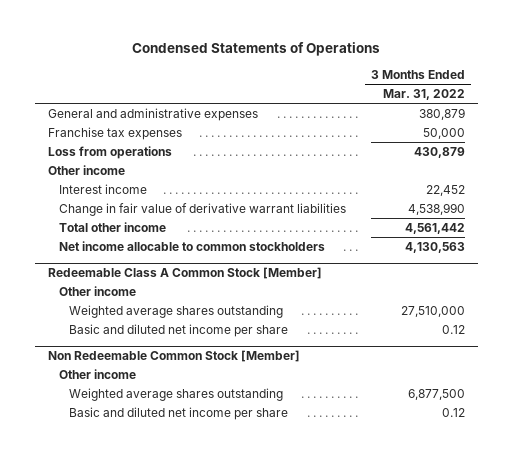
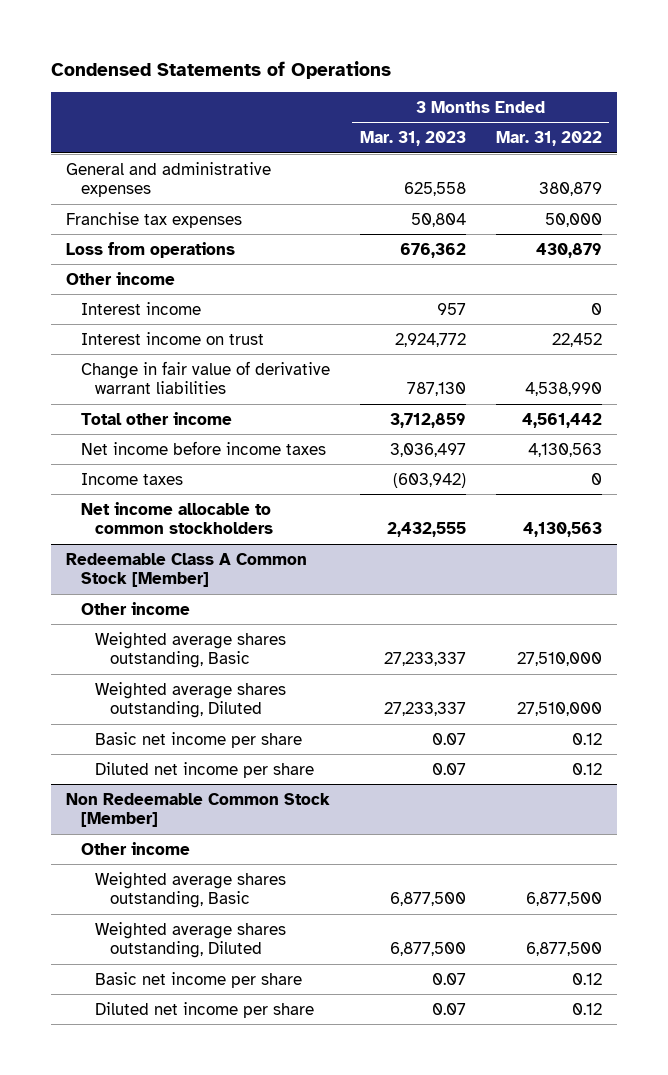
- | 3 Months Ended Mar. 31, 2022
+ | 3 Months Ended Mar. 31, 2023 | 3 Months Ended Mar. 31, 2022
- Interest income | 22,452
+ Interest income | 957 | 0
+ Interest income on trust | 2,924,772 | 22,452
+ Net income before income taxes | 3,036,497 | 4,130,563
+ Income taxes | (603,942) | 0
@ Redeemable Class A Common Stock [Member]
- Weighted average shares outstanding | 27,510,000
- Basic and diluted net income per share | 0.12
+ Weighted average shares outstanding, Basic | 27,233,337 | 27,510,000
+ Weighted average shares outstanding, Diluted | 27,233,337 | 27,510,000
+ Basic net income per share | 0.07 | 0.12
+ Diluted net income per share | 0.07 | 0.12
@ Non Redeemable Common Stock [Member]
- Weighted average shares outstanding | 6,877,500
- Basic and diluted net income per share | 0.12
+ Weighted average shares outstanding, Basic | 6,877,500 | 6,877,500
+ Weighted average shares outstanding, Diluted | 6,877,500 | 6,877,500
+ Basic net income per share | 0.07 | 0.12
+ Diluted net income per share | 0.07 | 0.12

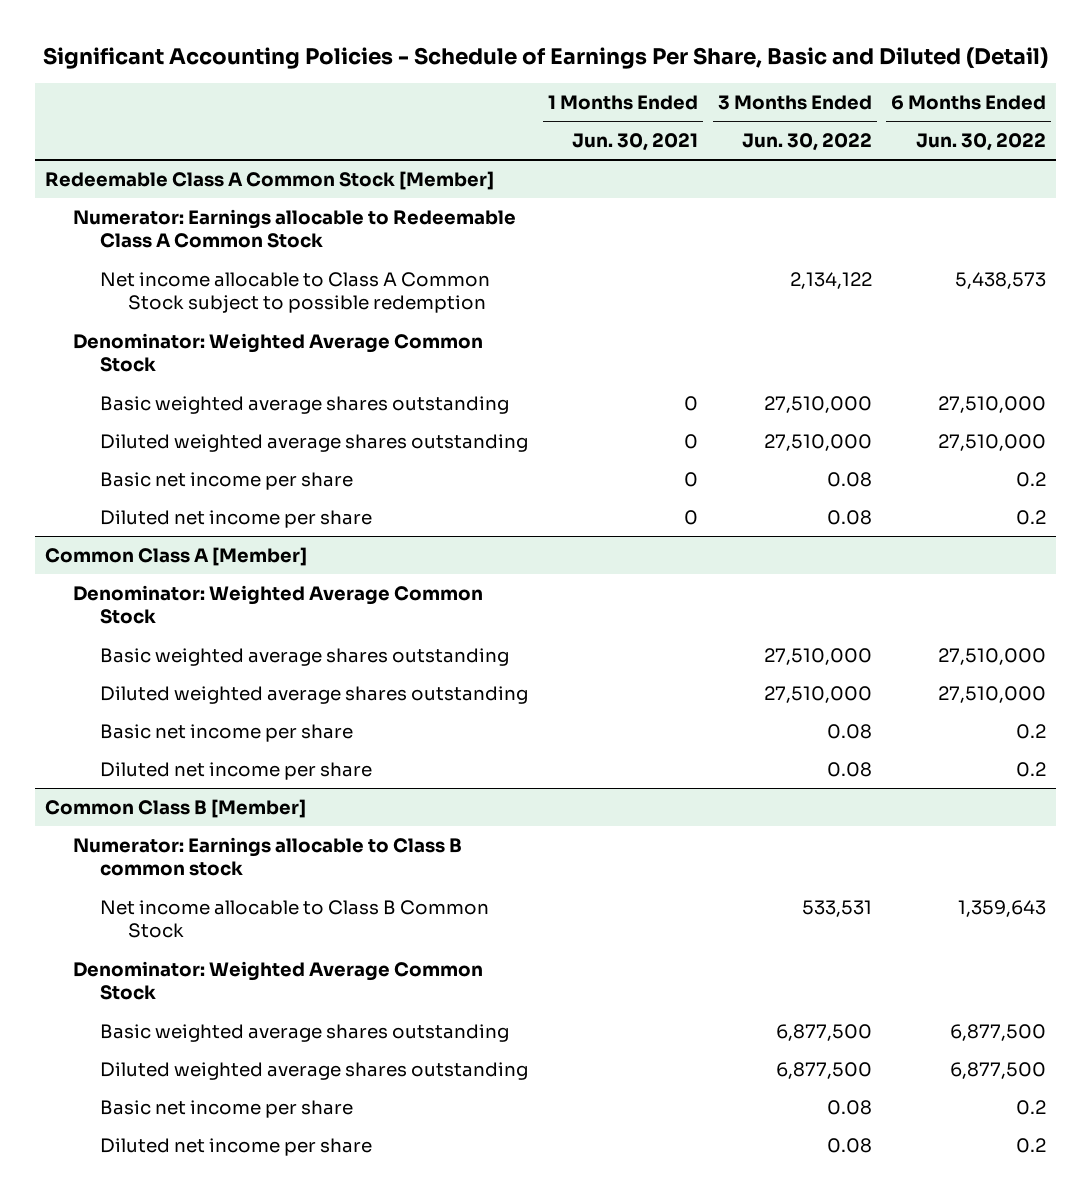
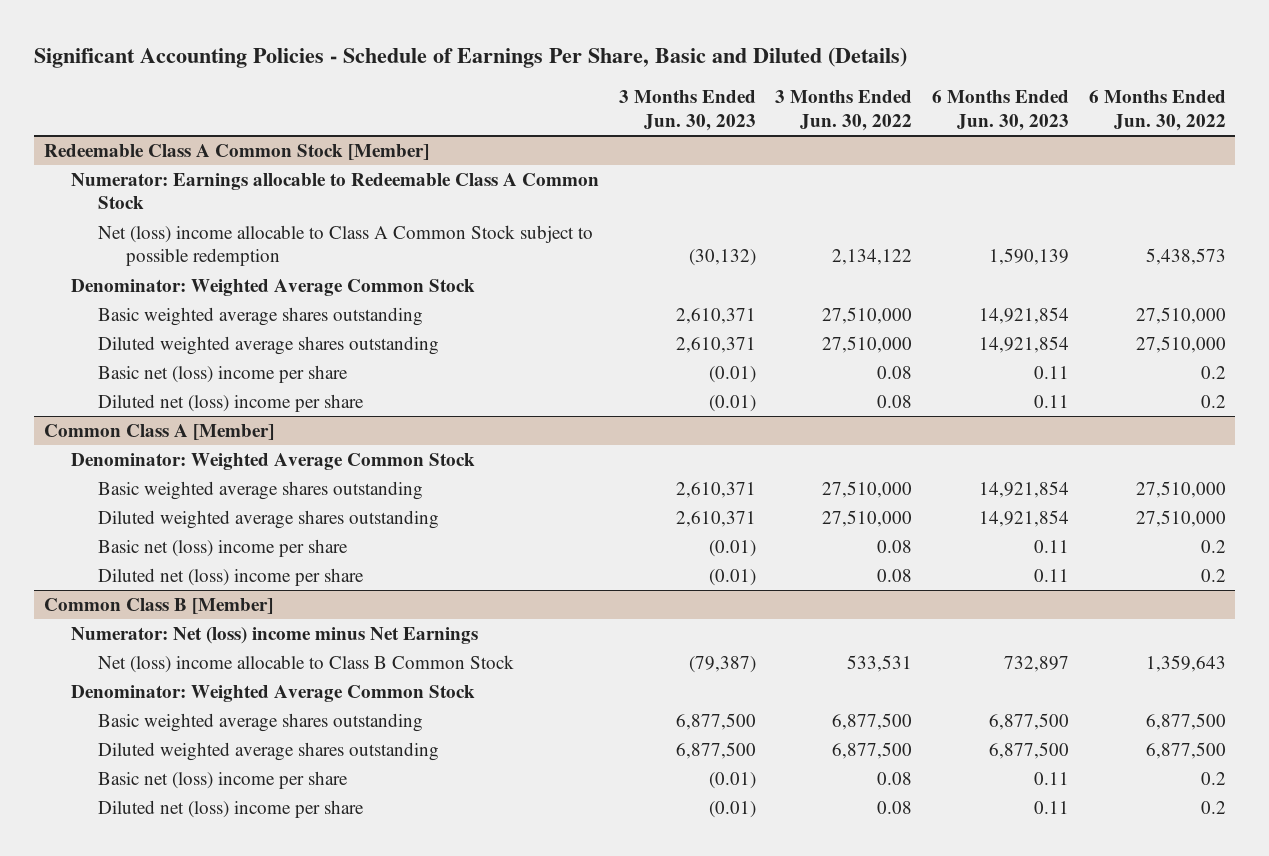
- Significant Accounting Policies - Schedule of Earnings Per Share, Basic and Diluted (Detail)
+ Significant Accounting Policies - Schedule of Earnings Per Share, Basic and Diluted (Details)
- | 1 Months Ended Jun. 30, 2021 | 3 Months Ended Jun. 30, 2022 | 6 Months Ended Jun. 30, 2022
+ | 3 Months Ended Jun. 30, 2023 | 3 Months Ended Jun. 30, 2022 | 6 Months Ended Jun. 30, 2023 | 6 Months Ended Jun. 30, 2022
@ Redeemable Class A Common Stock [Member]
- Net income allocable to Class A Common Stock subject to possible redemption | | 2,134,122 | 5,438,573
+ Net (loss) income allocable to Class A Common Stock subject to possible redemption | (30,132) | 2,134,122 | 1,590,139 | 5,438,573
- Basic net income per share | 0 | 0.08 | 0.2
- Diluted net income per share | 0 | 0.08 | 0.2
+ Basic net (loss) income per share | (0.01) | 0.08 | 0.11 | 0.2
+ Diluted net (loss) income per share | (0.01) | 0.08 | 0.11 | 0.2
@ Common Class A [Member]
- Basic net income per share | | 0.08 | 0.2
- Diluted net income per share | | 0.08 | 0.2
+ Basic net (loss) income per share | (0.01) | 0.08 | 0.11 | 0.2
+ Diluted net (loss) income per share | (0.01) | 0.08 | 0.11 | 0.2
@ Common Class B [Member]
- Numerator: Earnings allocable to Class B common stock
- Net income allocable to Class B Common Stock | | 533,531 | 1,359,643
+ Numerator: Net (loss) income minus Net Earnings
+ Net (loss) income allocable to Class B Common Stock | (79,387) | 533,531 | 732,897 | 1,359,643
- Basic net income per share | | 0.08 | 0.2
- Diluted net income per share | | 0.08 | 0.2
+ Basic net (loss) income per share | (0.01) | 0.08 | 0.11 | 0.2
+ Diluted net (loss) income per share | (0.01) | 0.08 | 0.11 | 0.2

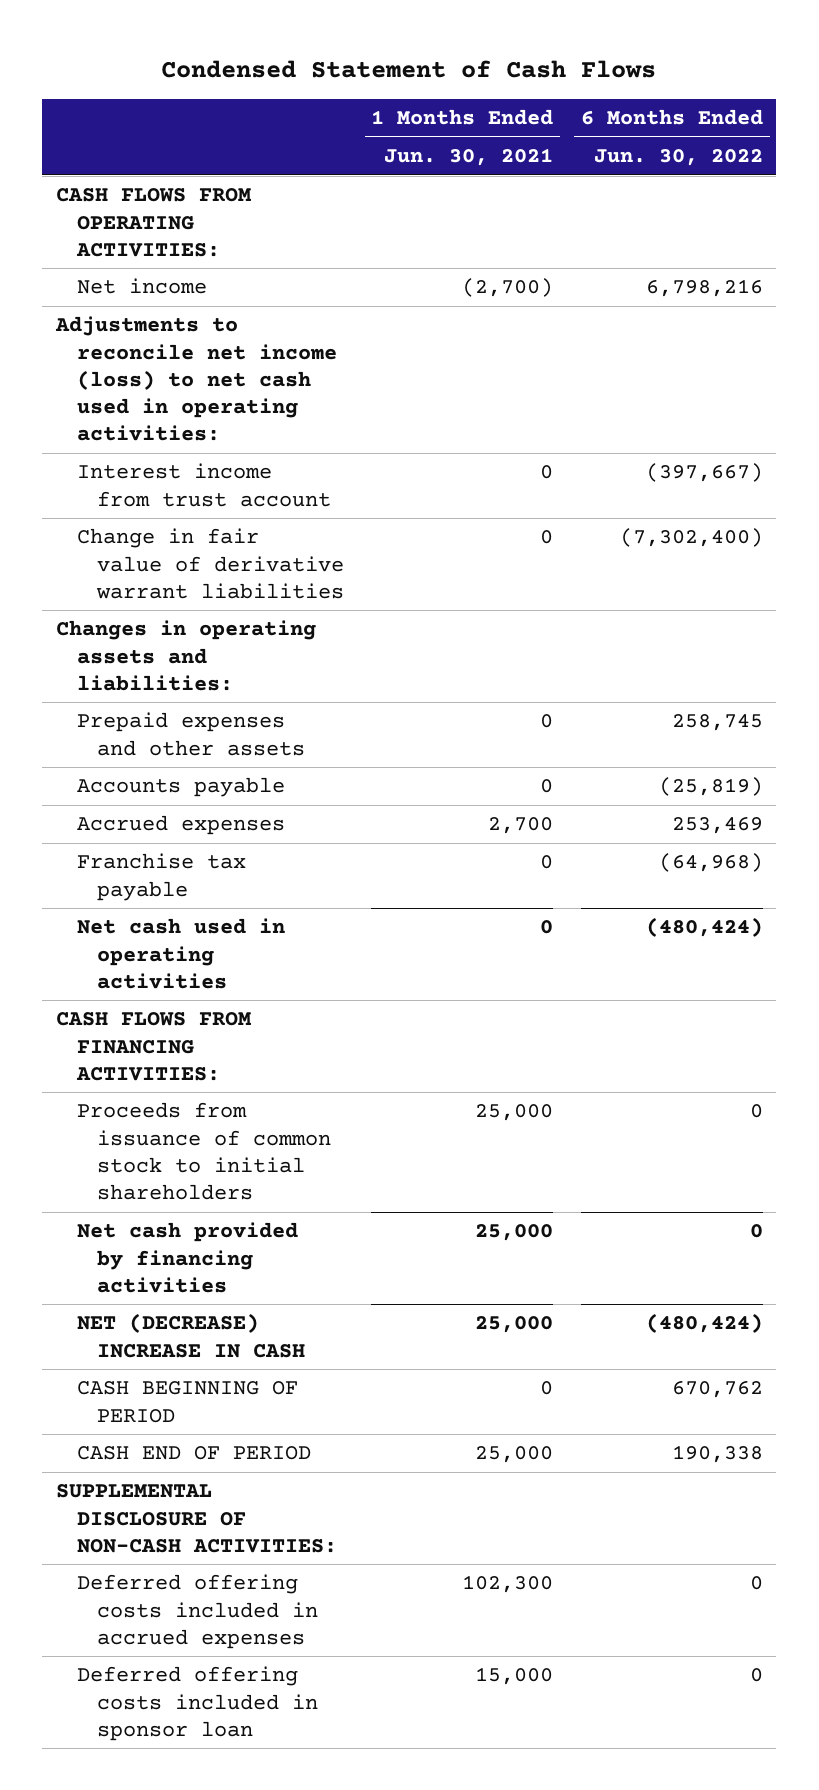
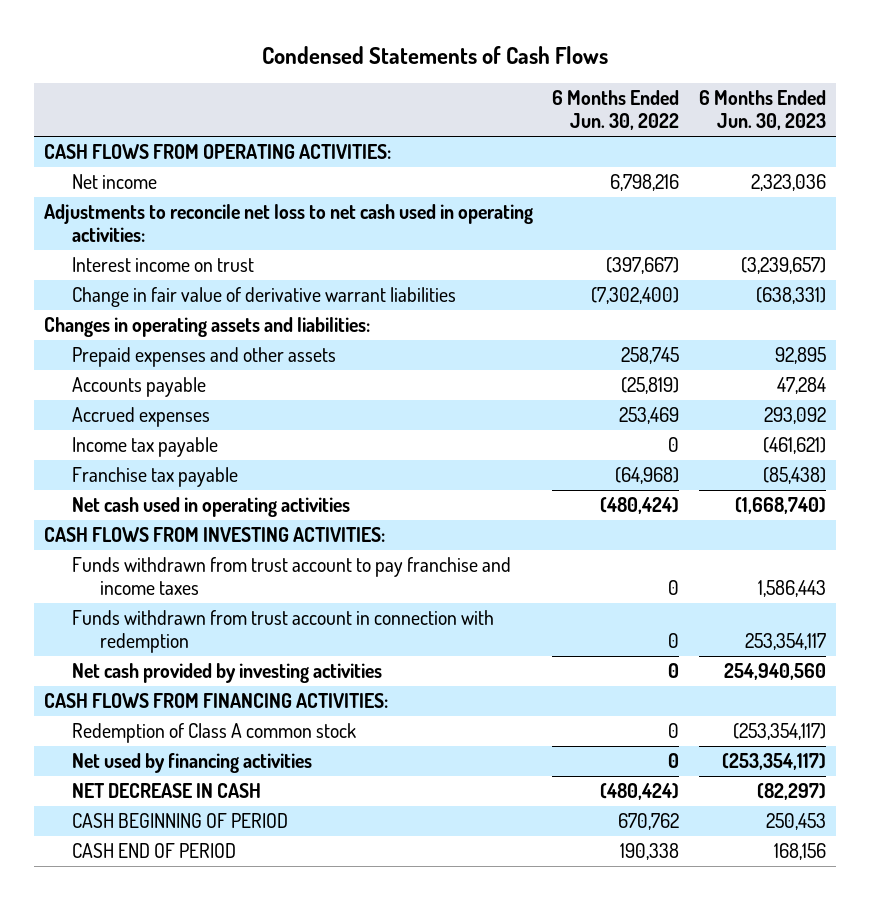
- Condensed Statement of Cash Flows
+ Condensed Statements of Cash Flows
- | 1 Months Ended Jun. 30, 2021 | 6 Months Ended Jun. 30, 2022
+ | 6 Months Ended Jun. 30, 2022 | 6 Months Ended Jun. 30, 2023
- Adjustments to reconcile net income (loss) to net cash used in operating activities:
- Interest income from trust account | 0 | (397,667)
+ Adjustments to reconcile net loss to net cash used in operating activities:
+ Interest income on trust | (397,667) | (3,239,657)
+ Income tax payable | 0 | (461,621)
+ CASH FLOWS FROM INVESTING ACTIVITIES:
+ Funds withdrawn from trust account to pay franchise and income taxes | 0 | 1,586,443
+ Funds withdrawn from trust account in connection with redemption | 0 | 253,354,117
+ Net cash provided by investing activities | 0 | 254,940,560
- Proceeds from issuance of common stock to initial shareholders | 25,000 | 0
- Net cash provided by financing activities | 25,000 | 0
- NET (DECREASE) INCREASE IN CASH | 25,000 | (480,424)
+ Redemption of Class A common stock | 0 | (253,354,117)
+ Net used by financing activities | 0 | (253,354,117)
+ NET DECREASE IN CASH | (480,424) | (82,297)
- SUPPLEMENTAL DISCLOSURE OF NON-CASH ACTIVITIES:
- Deferred offering costs included in accrued expenses | 102,300 | 0
- Deferred offering costs included in sponsor loan | 15,000 | 0

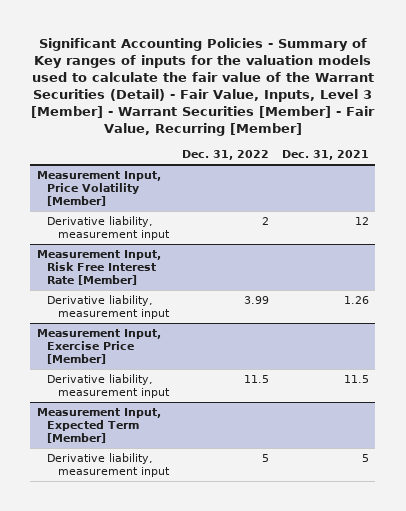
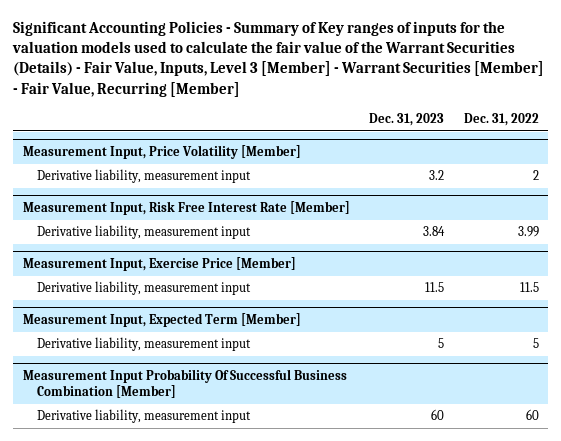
- Significant Accounting Policies - Summary of Key ranges of inputs for the valuation models used to calculate the fair value of the Warrant Securities (Detail) - Fair Value, Inputs, Level 3 [Member] - Warrant Securities [Member] - Fair Value, Recurring [Member]
+ Significant Accounting Policies - Summary of Key ranges of inputs for the valuation models used to calculate the fair value of the Warrant Securities (Details) - Fair Value, Inputs, Level 3 [Member] - Warrant Securities [Member] - Fair Value, Recurring [Member]
- | Dec. 31, 2022 | Dec. 31, 2021
+ | Dec. 31, 2023 | Dec. 31, 2022
+ Measurement Input Probability Of Successful Business Combination [Member]
+ Derivative liability, measurement input | 60 | 60

